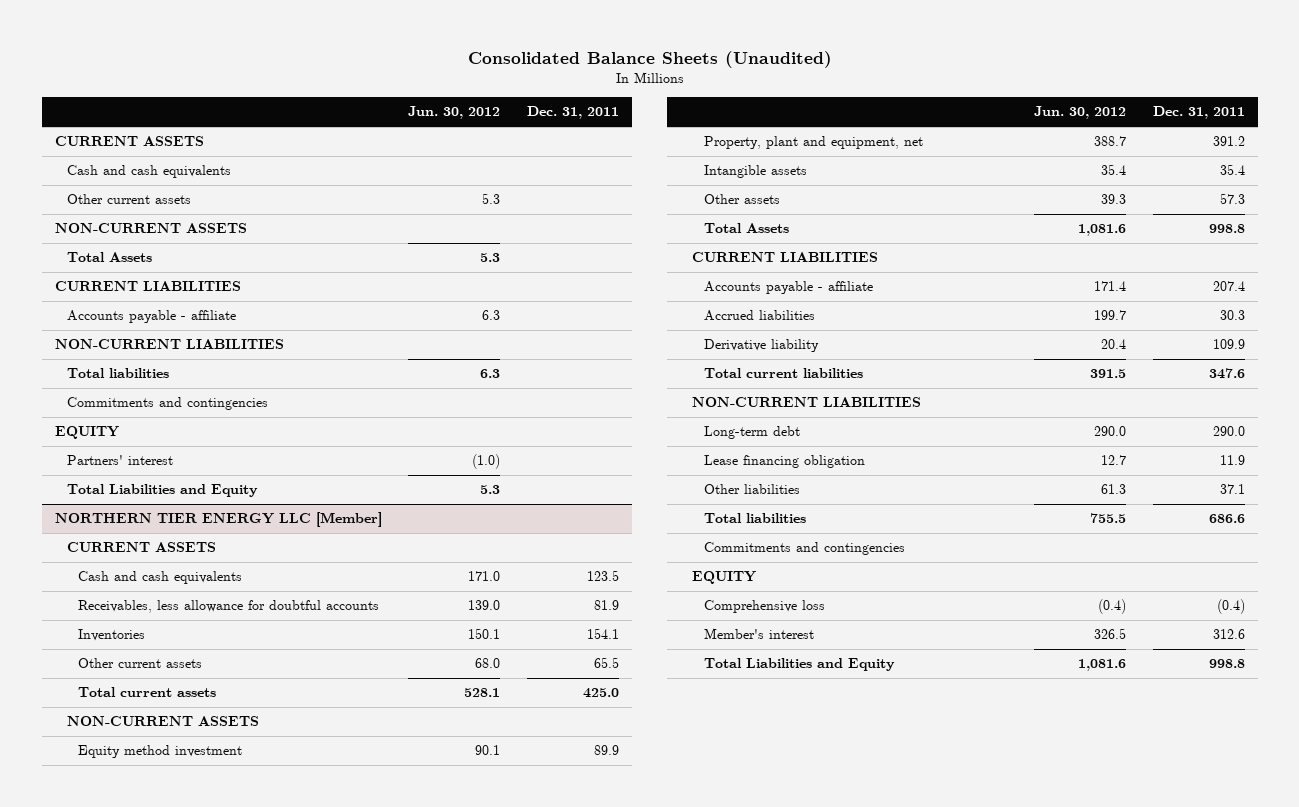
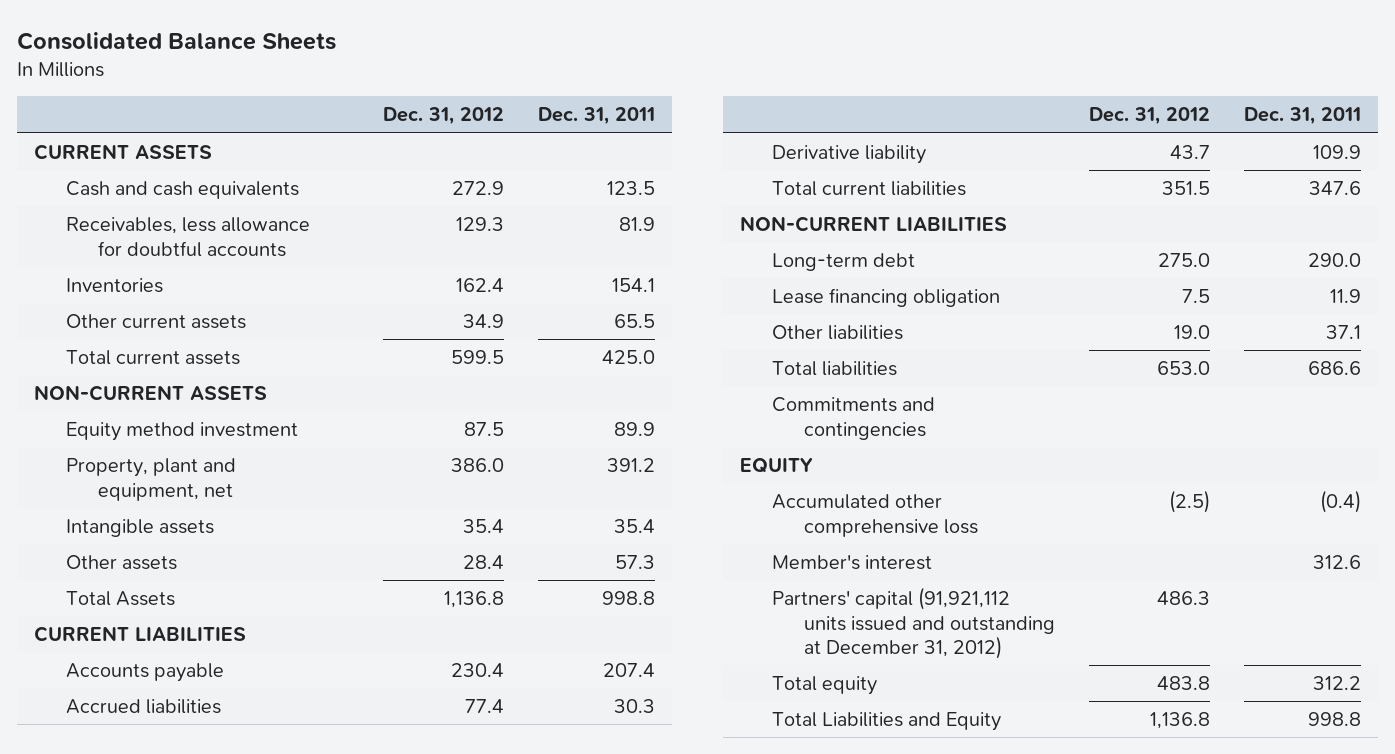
- Consolidated Balance Sheets (Unaudited)
+ Consolidated Balance Sheets
- | Jun. 30, 2012 | Dec. 31, 2011
+ | Dec. 31, 2012 | Dec. 31, 2011
- Cash and cash equivalents
- Other current assets | 5.3 |
- NON-CURRENT ASSETS
- Total Assets | 5.3 |
- CURRENT LIABILITIES
- Accounts payable - affiliate | 6.3 |
- NON-CURRENT LIABILITIES
- Total liabilities | 6.3 |
- Commitments and contingencies
- EQUITY
- Partners' interest | (1.0) |
- Total Liabilities and Equity | 5.3 |
- NORTHERN TIER ENERGY LLC [Member]
- CURRENT ASSETS
- Accounts payable - affiliate | 171.4 | 207.4
+ Accounts payable | 230.4 | 207.4
- Comprehensive loss | (0.4) | (0.4)
+ Accumulated other comprehensive loss | (2.5) | (0.4)
+ Partners' capital (91,921,112 units issued and outstanding at December 31, 2012) | 486.3 |
+ Total equity | 483.8 | 312.2

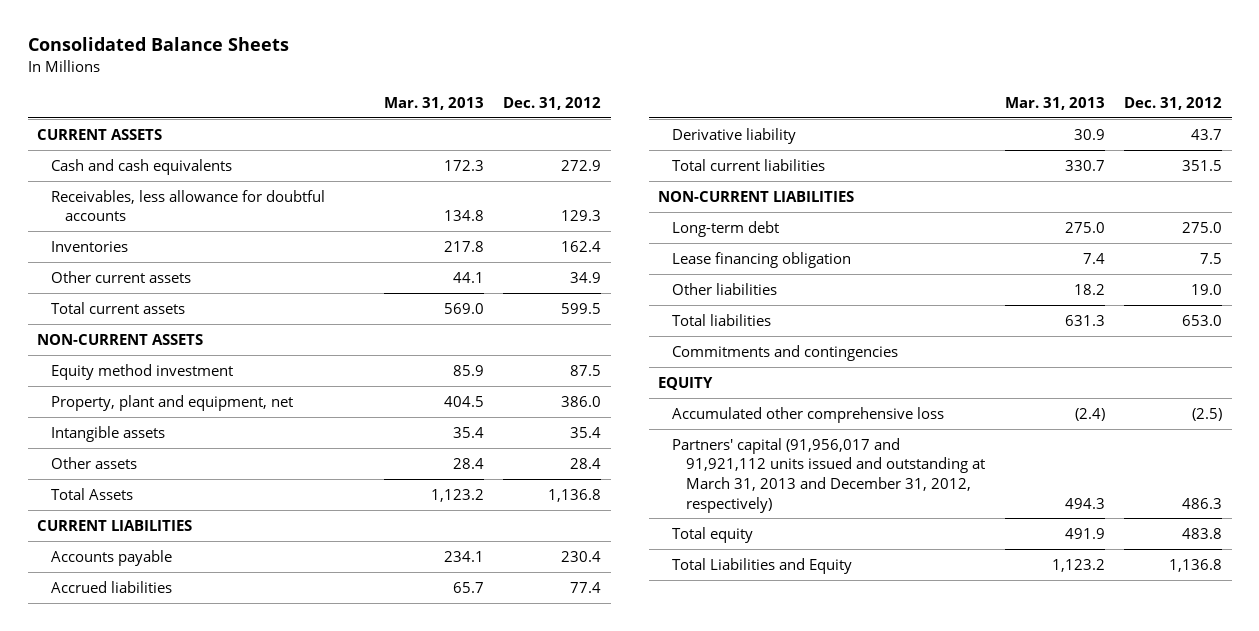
- | Dec. 31, 2012 | Dec. 31, 2011
+ | Mar. 31, 2013 | Dec. 31, 2012
- Member's interest | | 312.6
- Partners' capital (91,921,112 units issued and outstanding at December 31, 2012) | 486.3 |
+ Partners' capital (91,956,017 and 91,921,112 units issued and outstanding at March 31, 2013 and December 31, 2012, respectively) | 494.3 | 486.3

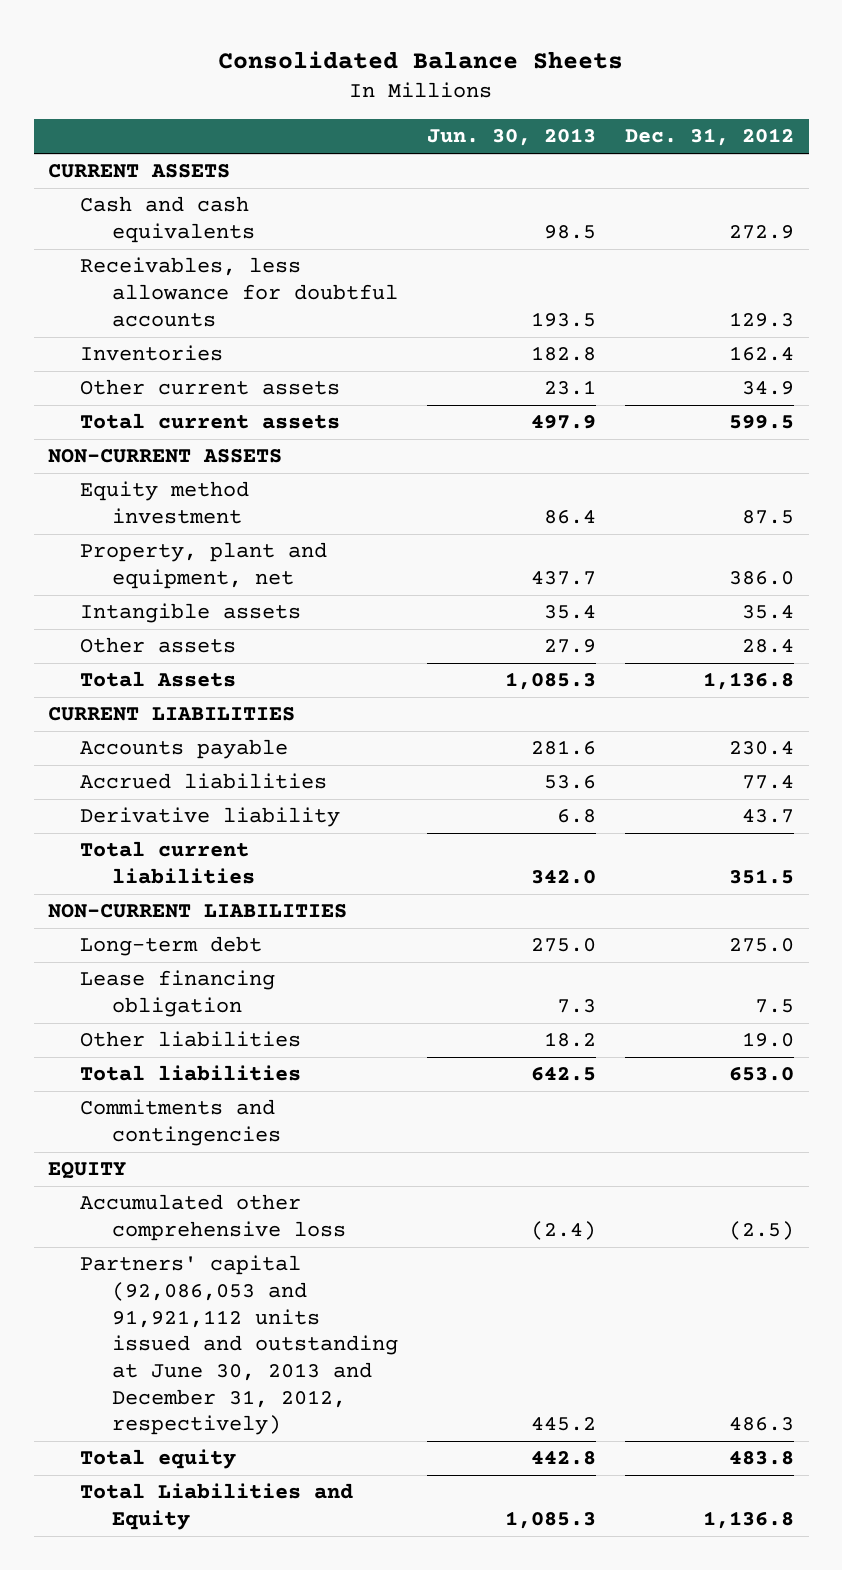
- | Mar. 31, 2013 | Dec. 31, 2012
+ | Jun. 30, 2013 | Dec. 31, 2012
- Partners' capital (91,956,017 and 91,921,112 units issued and outstanding at March 31, 2013 and December 31, 2012, respectively) | 494.3 | 486.3
+ Partners' capital (92,086,053 and 91,921,112 units issued and outstanding at June 30, 2013 and December 31, 2012, respectively) | 445.2 | 486.3

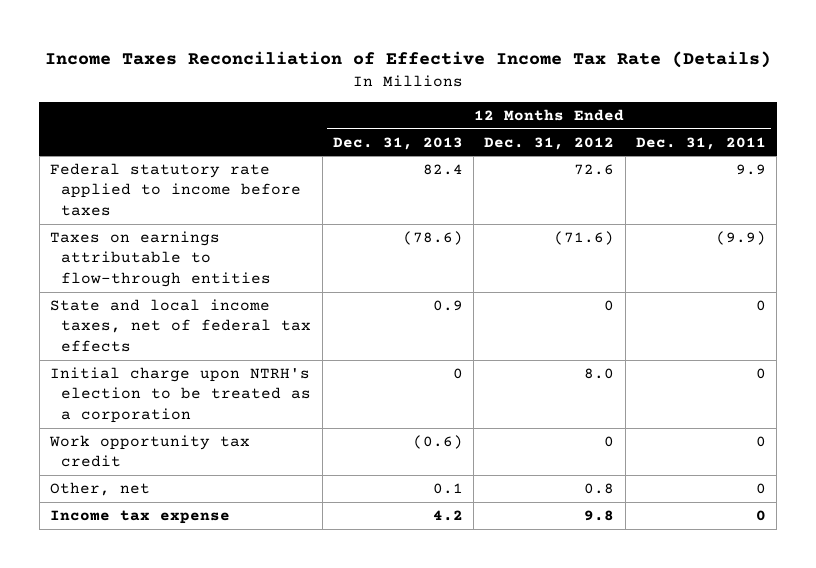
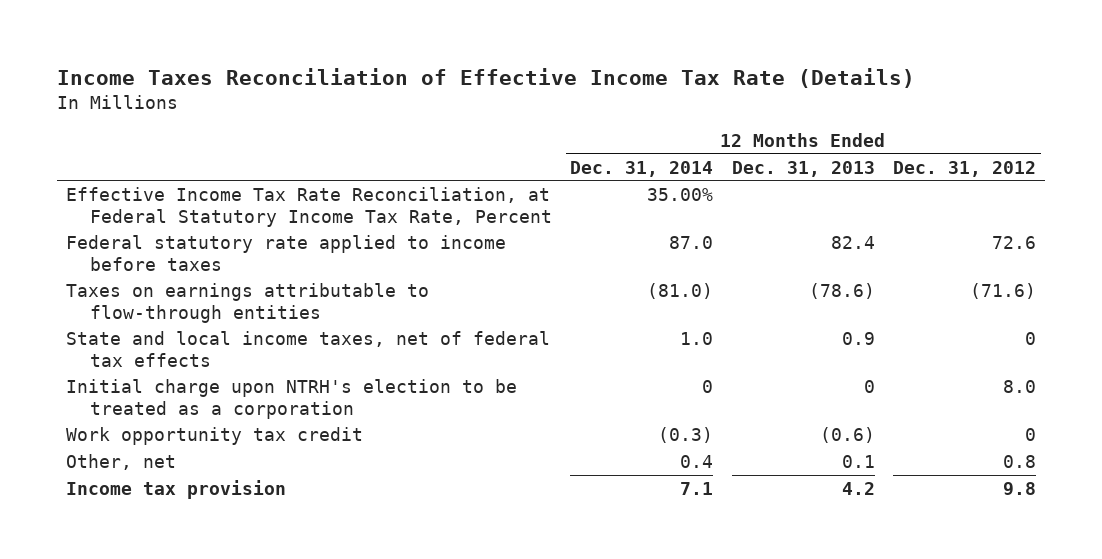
- | 12 Months Ended Dec. 31, 2013 | 12 Months Ended Dec. 31, 2012 | 12 Months Ended Dec. 31, 2011
+ | 12 Months Ended Dec. 31, 2014 | 12 Months Ended Dec. 31, 2013 | 12 Months Ended Dec. 31, 2012
+ Effective Income Tax Rate Reconciliation, at Federal Statutory Income Tax Rate, Percent | 35.00% | |
- Income tax expense | 4.2 | 9.8 | 0
+ Income tax provision | 7.1 | 4.2 | 9.8

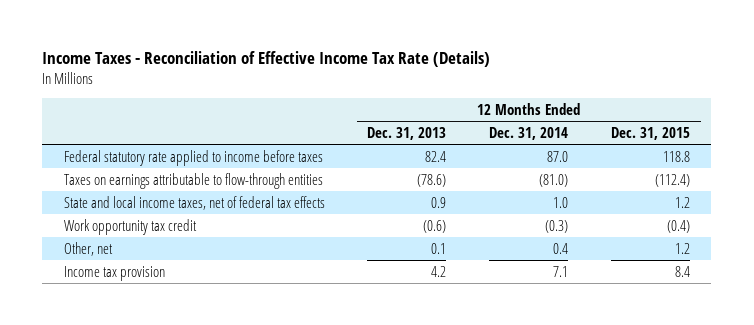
- Income Taxes Reconciliation of Effective Income Tax Rate (Details)
+ Income Taxes - Reconciliation of Effective Income Tax Rate (Details)
- | 12 Months Ended Dec. 31, 2014 | 12 Months Ended Dec. 31, 2013 | 12 Months Ended Dec. 31, 2012
+ | 12 Months Ended Dec. 31, 2013 | 12 Months Ended Dec. 31, 2014 | 12 Months Ended Dec. 31, 2015
- Effective Income Tax Rate Reconciliation, at Federal Statutory Income Tax Rate, Percent | 35.00% | |
- Initial charge upon NTRH's election to be treated as a corporation | 0 | 0 | 8.0

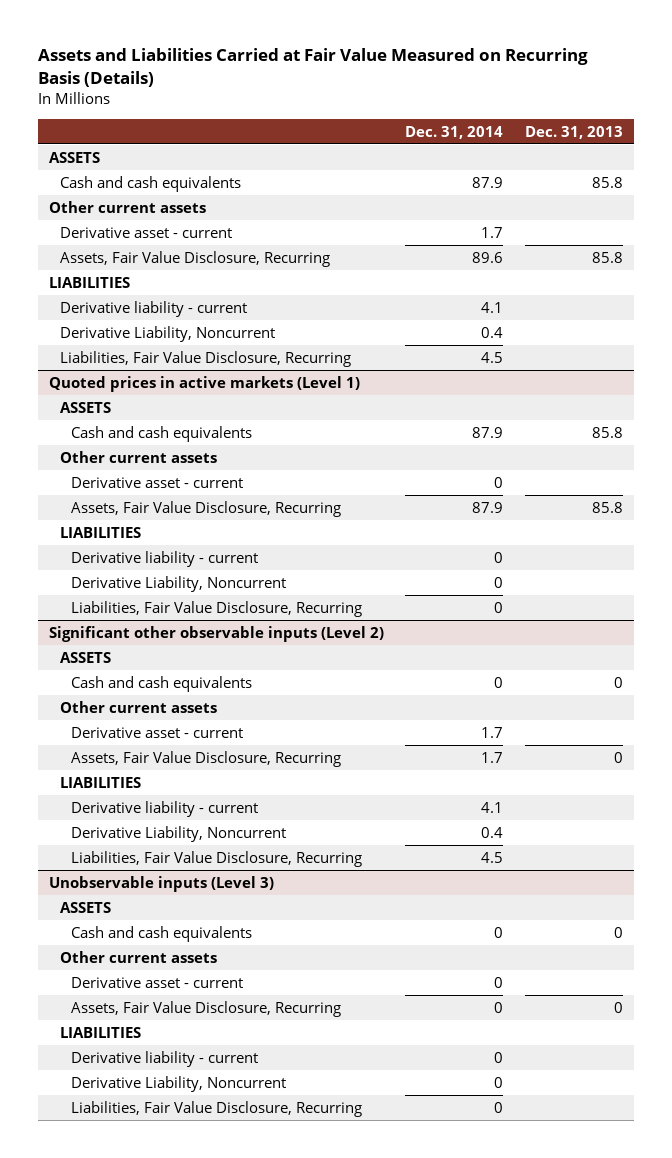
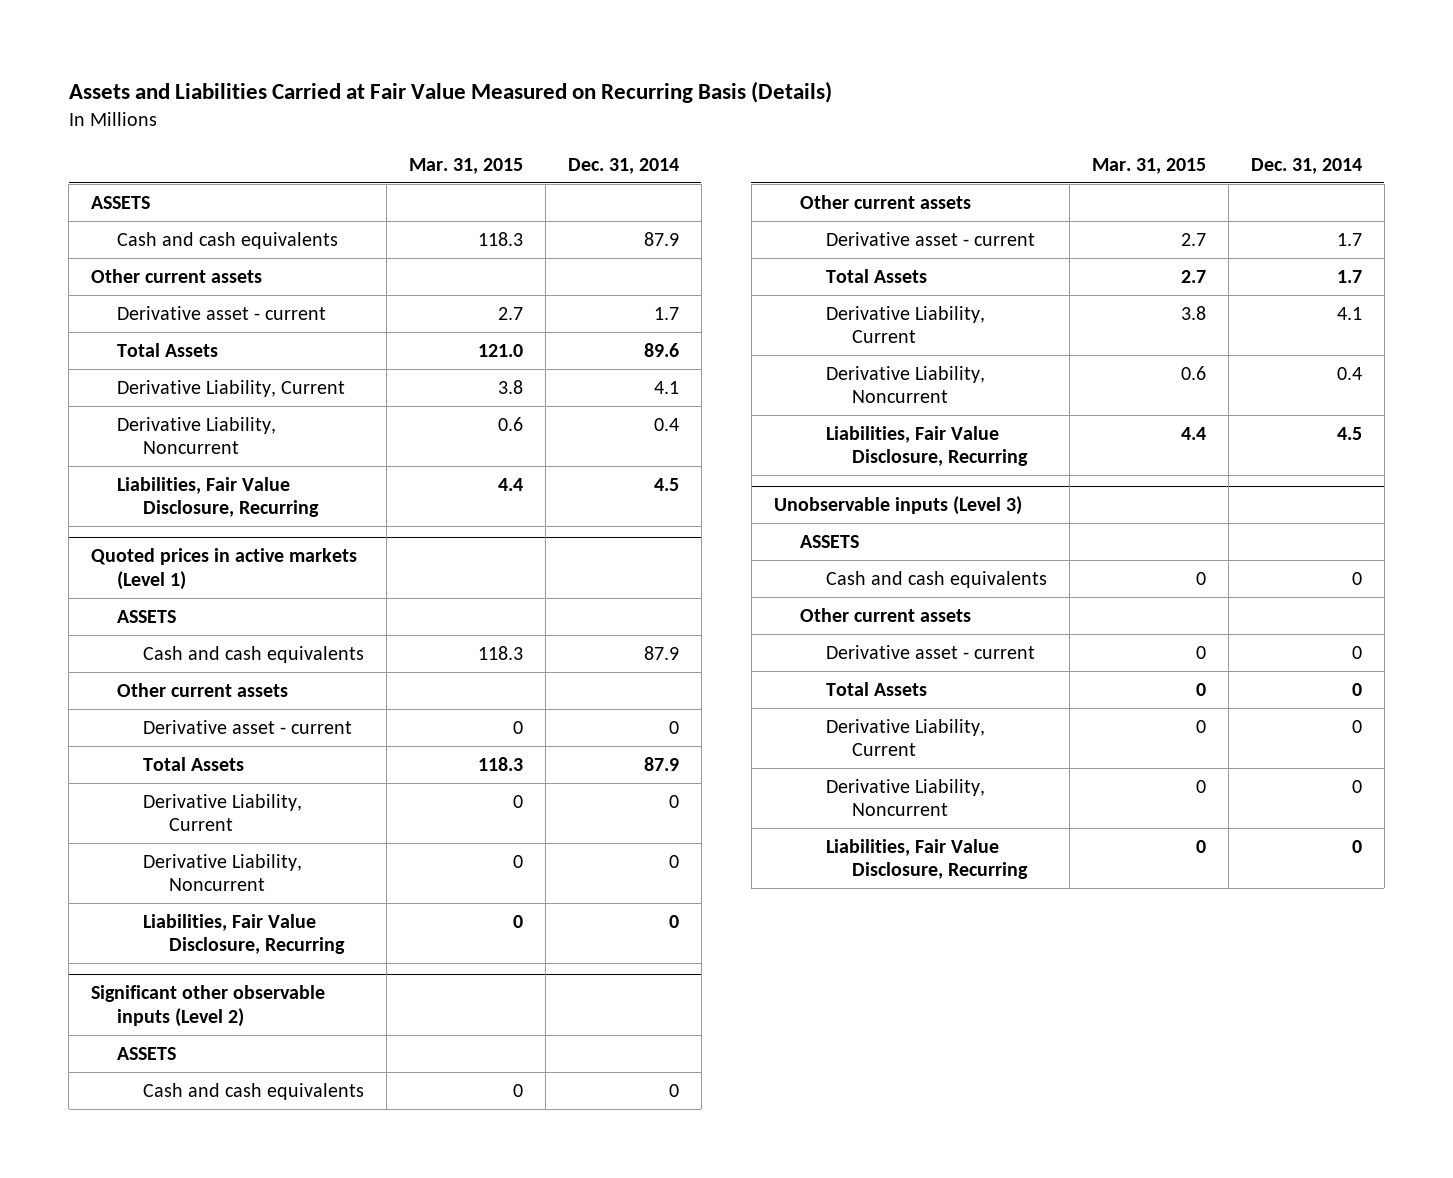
- | Dec. 31, 2014 | Dec. 31, 2013
+ | Mar. 31, 2015 | Dec. 31, 2014
- Assets, Fair Value Disclosure, Recurring | 89.6 | 85.8
- LIABILITIES
- Derivative liability - current | 4.1 |
+ Total Assets | 121.0 | 89.6
+ Derivative Liability, Current | 3.8 | 4.1
@ Quoted prices in active markets (Level 1)
- Assets, Fair Value Disclosure, Recurring | 87.9 | 85.8
- LIABILITIES
- Derivative liability - current | 0 |
+ Total Assets | 118.3 | 87.9
+ Derivative Liability, Current | 0 | 0
@ Significant other observable inputs (Level 2)
- Assets, Fair Value Disclosure, Recurring | 1.7 | 0
- LIABILITIES
- Derivative liability - current | 4.1 |
+ Total Assets | 2.7 | 1.7
+ Derivative Liability, Current | 3.8 | 4.1
@ Unobservable inputs (Level 3)
- Assets, Fair Value Disclosure, Recurring | 0 | 0
- LIABILITIES
- Derivative liability - current | 0 |
+ Total Assets | 0 | 0
+ Derivative Liability, Current | 0 | 0

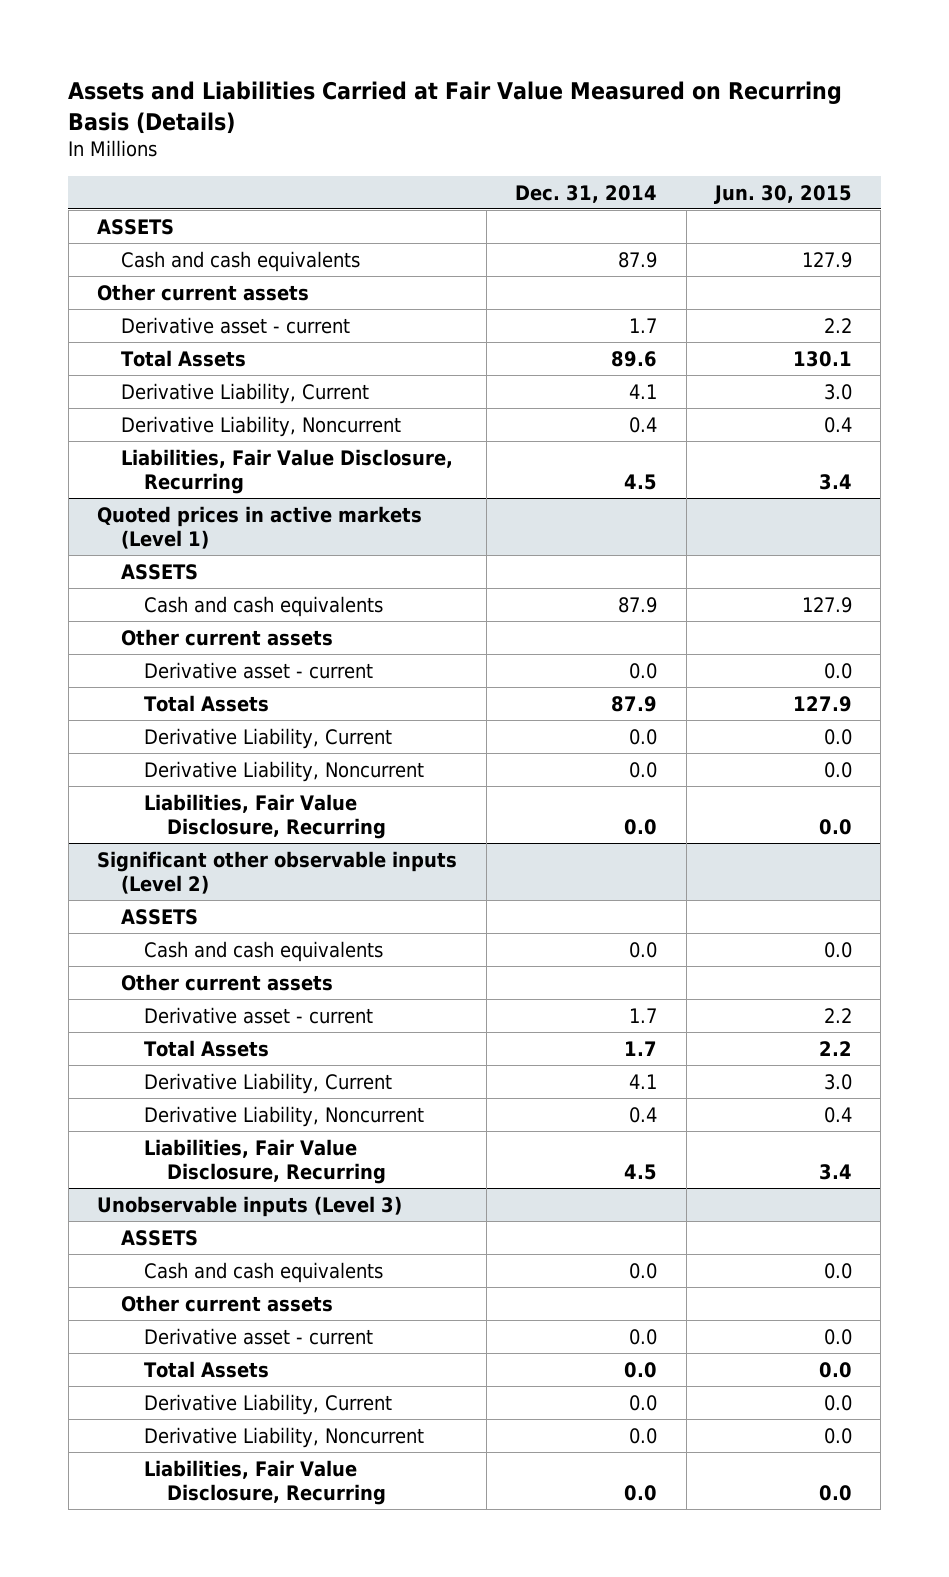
- | Mar. 31, 2015 | Dec. 31, 2014
+ | Dec. 31, 2014 | Jun. 30, 2015
@ Quoted prices in active markets (Level 1)
- Derivative asset - current | 0 | 0
+ Derivative asset - current | 0.0 | 0.0
- Derivative Liability, Current | 0 | 0
- Derivative Liability, Noncurrent | 0 | 0
- Liabilities, Fair Value Disclosure, Recurring | 0 | 0
+ Derivative Liability, Current | 0.0 | 0.0
+ Derivative Liability, Noncurrent | 0.0 | 0.0
+ Liabilities, Fair Value Disclosure, Recurring | 0.0 | 0.0
@ Significant other observable inputs (Level 2)
- Cash and cash equivalents | 0 | 0
+ Cash and cash equivalents | 0.0 | 0.0
@ Unobservable inputs (Level 3)
- Cash and cash equivalents | 0 | 0
+ Cash and cash equivalents | 0.0 | 0.0
- Derivative asset - current | 0 | 0
- Total Assets | 0 | 0
- Derivative Liability, Current | 0 | 0
- Derivative Liability, Noncurrent | 0 | 0
- Liabilities, Fair Value Disclosure, Recurring | 0 | 0
+ Derivative asset - current | 0.0 | 0.0
+ Total Assets | 0.0 | 0.0
+ Derivative Liability, Current | 0.0 | 0.0
+ Derivative Liability, Noncurrent | 0.0 | 0.0
+ Liabilities, Fair Value Disclosure, Recurring | 0.0 | 0.0

